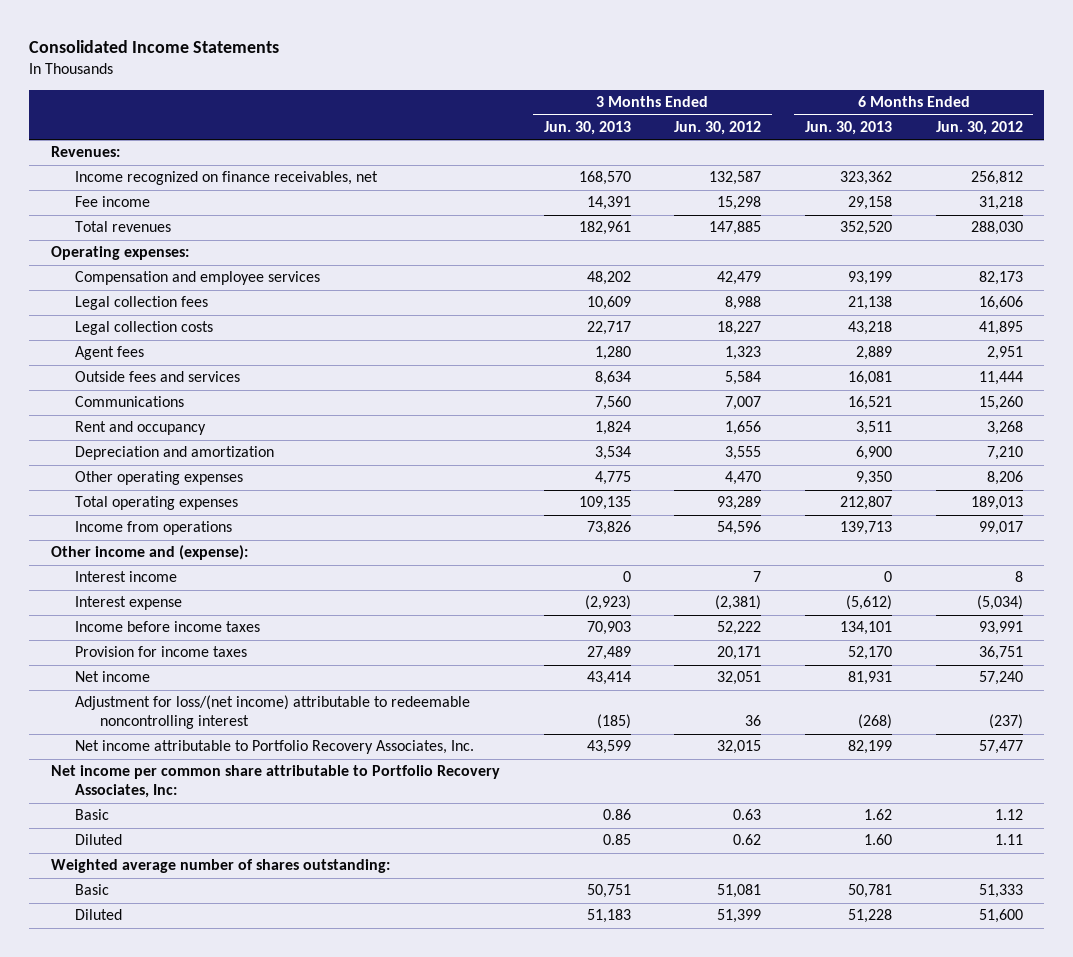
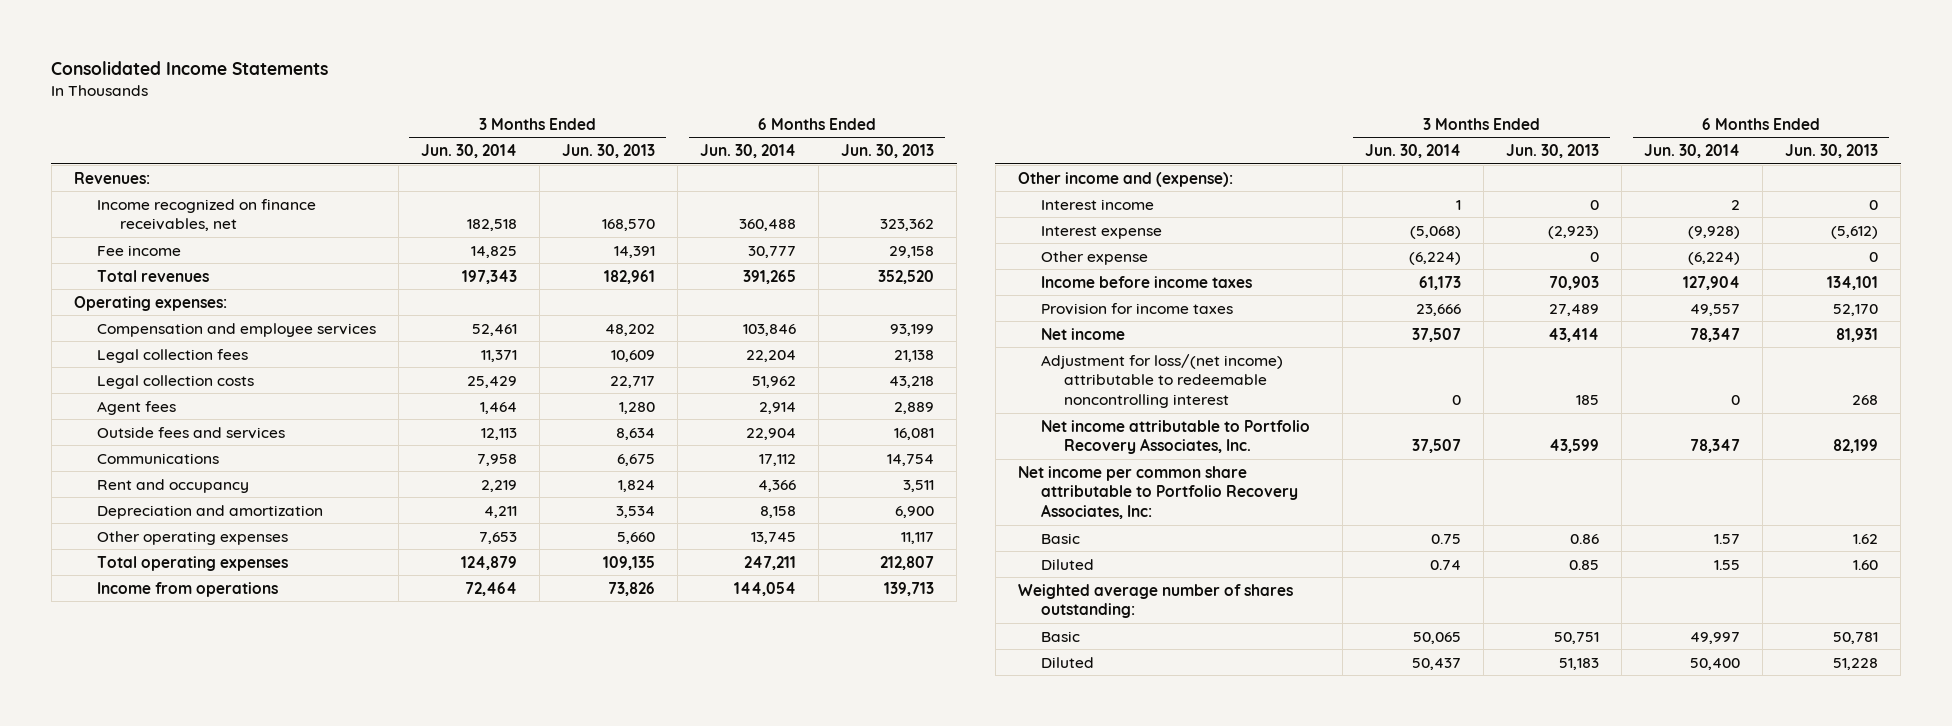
- | 3 Months Ended Jun. 30, 2013 | 3 Months Ended Jun. 30, 2012 | 6 Months Ended Jun. 30, 2013 | 6 Months Ended Jun. 30, 2012
+ | 3 Months Ended Jun. 30, 2014 | 3 Months Ended Jun. 30, 2013 | 6 Months Ended Jun. 30, 2014 | 6 Months Ended Jun. 30, 2013
- Communications | 7,560 | 7,007 | 16,521 | 15,260
+ Communications | 7,958 | 6,675 | 17,112 | 14,754
- Other operating expenses | 4,775 | 4,470 | 9,350 | 8,206
+ Other operating expenses | 7,653 | 5,660 | 13,745 | 11,117
+ Other expense | (6,224) | 0 | (6,224) | 0
- Adjustment for loss/(net income) attributable to redeemable noncontrolling interest | (185) | 36 | (268) | (237)
+ Adjustment for loss/(net income) attributable to redeemable noncontrolling interest | 0 | 185 | 0 | 268

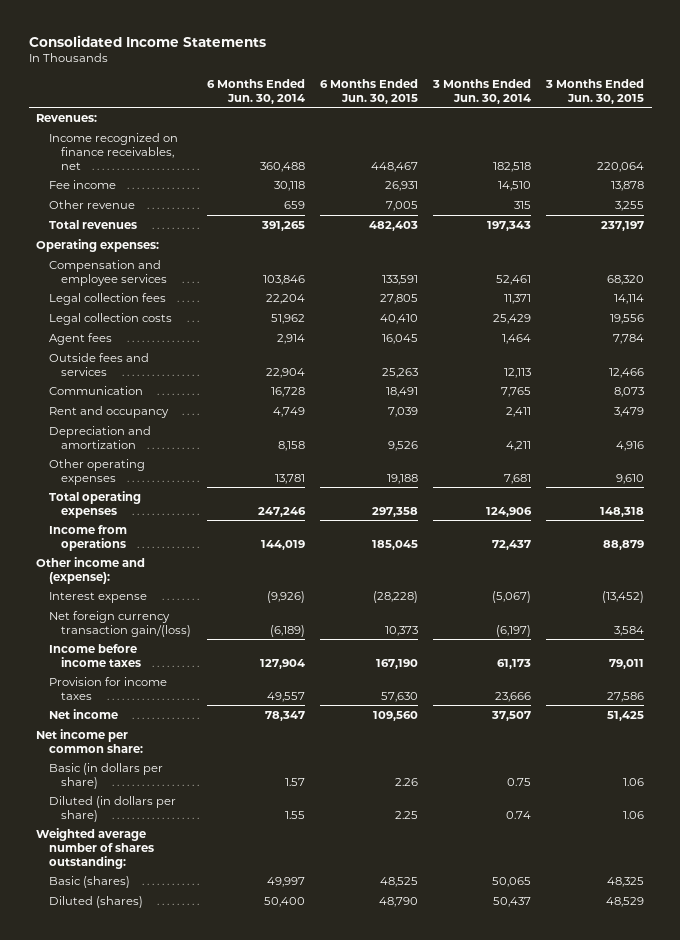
- | 3 Months Ended Jun. 30, 2014 | 3 Months Ended Jun. 30, 2013 | 6 Months Ended Jun. 30, 2014 | 6 Months Ended Jun. 30, 2013
+ | 6 Months Ended Jun. 30, 2014 | 6 Months Ended Jun. 30, 2015 | 3 Months Ended Jun. 30, 2014 | 3 Months Ended Jun. 30, 2015
- Fee income | 14,825 | 14,391 | 30,777 | 29,158
+ Fee income | 30,118 | 26,931 | 14,510 | 13,878
+ Other revenue | 659 | 7,005 | 315 | 3,255
- Communications | 7,958 | 6,675 | 17,112 | 14,754
- Rent and occupancy | 2,219 | 1,824 | 4,366 | 3,511
+ Communication | 16,728 | 18,491 | 7,765 | 8,073
+ Rent and occupancy | 4,749 | 7,039 | 2,411 | 3,479
- Other operating expenses | 7,653 | 5,660 | 13,745 | 11,117
- Total operating expenses | 124,879 | 109,135 | 247,211 | 212,807
- Income from operations | 72,464 | 73,826 | 144,054 | 139,713
+ Other operating expenses | 13,781 | 19,188 | 7,681 | 9,610
+ Total operating expenses | 247,246 | 297,358 | 124,906 | 148,318
+ Income from operations | 144,019 | 185,045 | 72,437 | 88,879
- Interest income | 1 | 0 | 2 | 0
- Interest expense | (5,068) | (2,923) | (9,928) | (5,612)
- Other expense | (6,224) | 0 | (6,224) | 0
+ Interest expense | (9,926) | (28,228) | (5,067) | (13,452)
+ Net foreign currency transaction gain/(loss) | (6,189) | 10,373 | (6,197) | 3,584
- Adjustment for loss/(net income) attributable to redeemable noncontrolling interest | 0 | 185 | 0 | 268
- Net income attributable to Portfolio Recovery Associates, Inc. | 37,507 | 43,599 | 78,347 | 82,199
- Net income per common share attributable to Portfolio Recovery Associates, Inc:
- Basic | 0.75 | 0.86 | 1.57 | 1.62
- Diluted | 0.74 | 0.85 | 1.55 | 1.60
+ Net income per common share:
+ Basic (in dollars per share) | 1.57 | 2.26 | 0.75 | 1.06
+ Diluted (in dollars per share) | 1.55 | 2.25 | 0.74 | 1.06
- Basic | 50,065 | 50,751 | 49,997 | 50,781
- Diluted | 50,437 | 51,183 | 50,400 | 51,228
+ Basic (shares) | 49,997 | 48,525 | 50,065 | 48,325
+ Diluted (shares) | 50,400 | 48,790 | 50,437 | 48,529

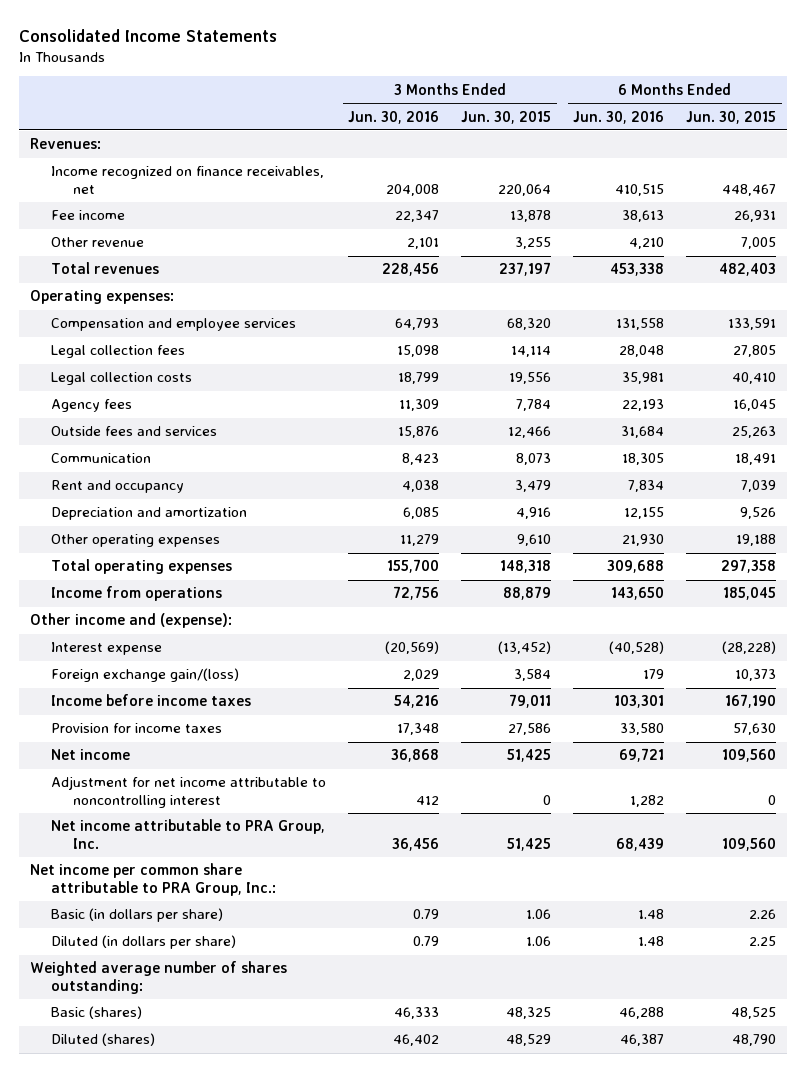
- | 6 Months Ended Jun. 30, 2014 | 6 Months Ended Jun. 30, 2015 | 3 Months Ended Jun. 30, 2014 | 3 Months Ended Jun. 30, 2015
+ | 3 Months Ended Jun. 30, 2016 | 3 Months Ended Jun. 30, 2015 | 6 Months Ended Jun. 30, 2016 | 6 Months Ended Jun. 30, 2015
- Agent fees | 2,914 | 16,045 | 1,464 | 7,784
+ Agency fees | 11,309 | 7,784 | 22,193 | 16,045
- Net foreign currency transaction gain/(loss) | (6,189) | 10,373 | (6,197) | 3,584
+ Foreign exchange gain/(loss) | 2,029 | 3,584 | 179 | 10,373
- Net income per common share:
+ Adjustment for net income attributable to noncontrolling interest | 412 | 0 | 1,282 | 0
+ Net income attributable to PRA Group, Inc. | 36,456 | 51,425 | 68,439 | 109,560
+ Net income per common share attributable to PRA Group, Inc.:

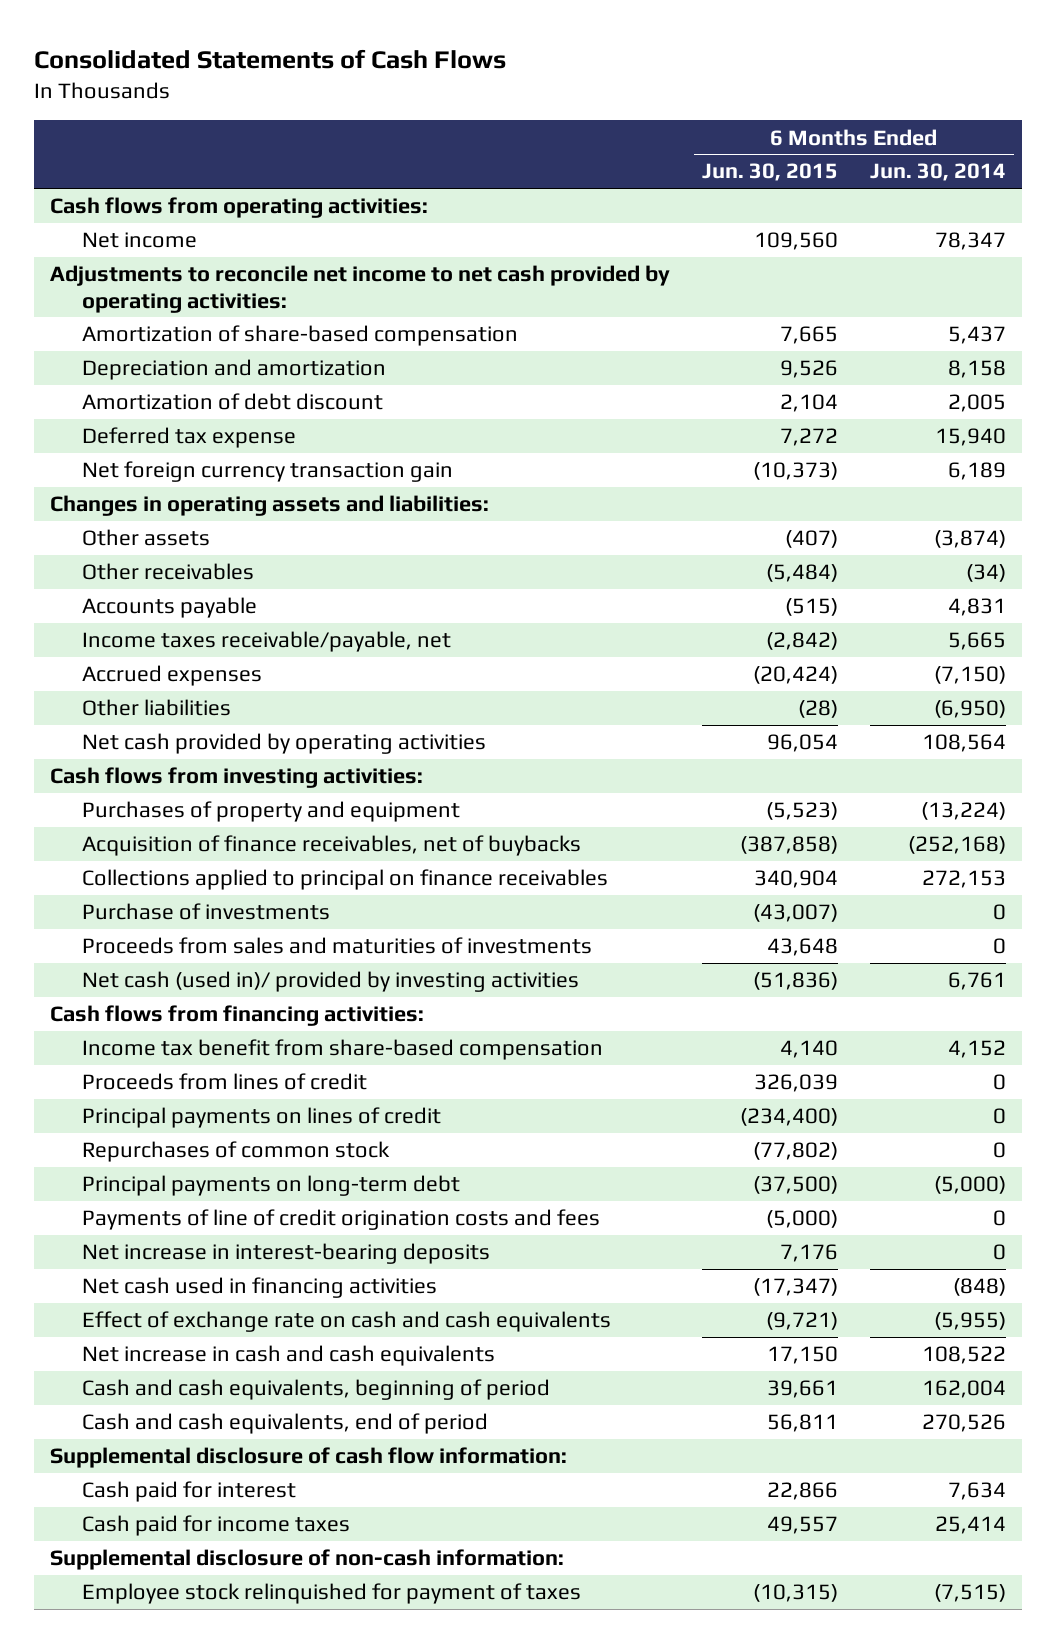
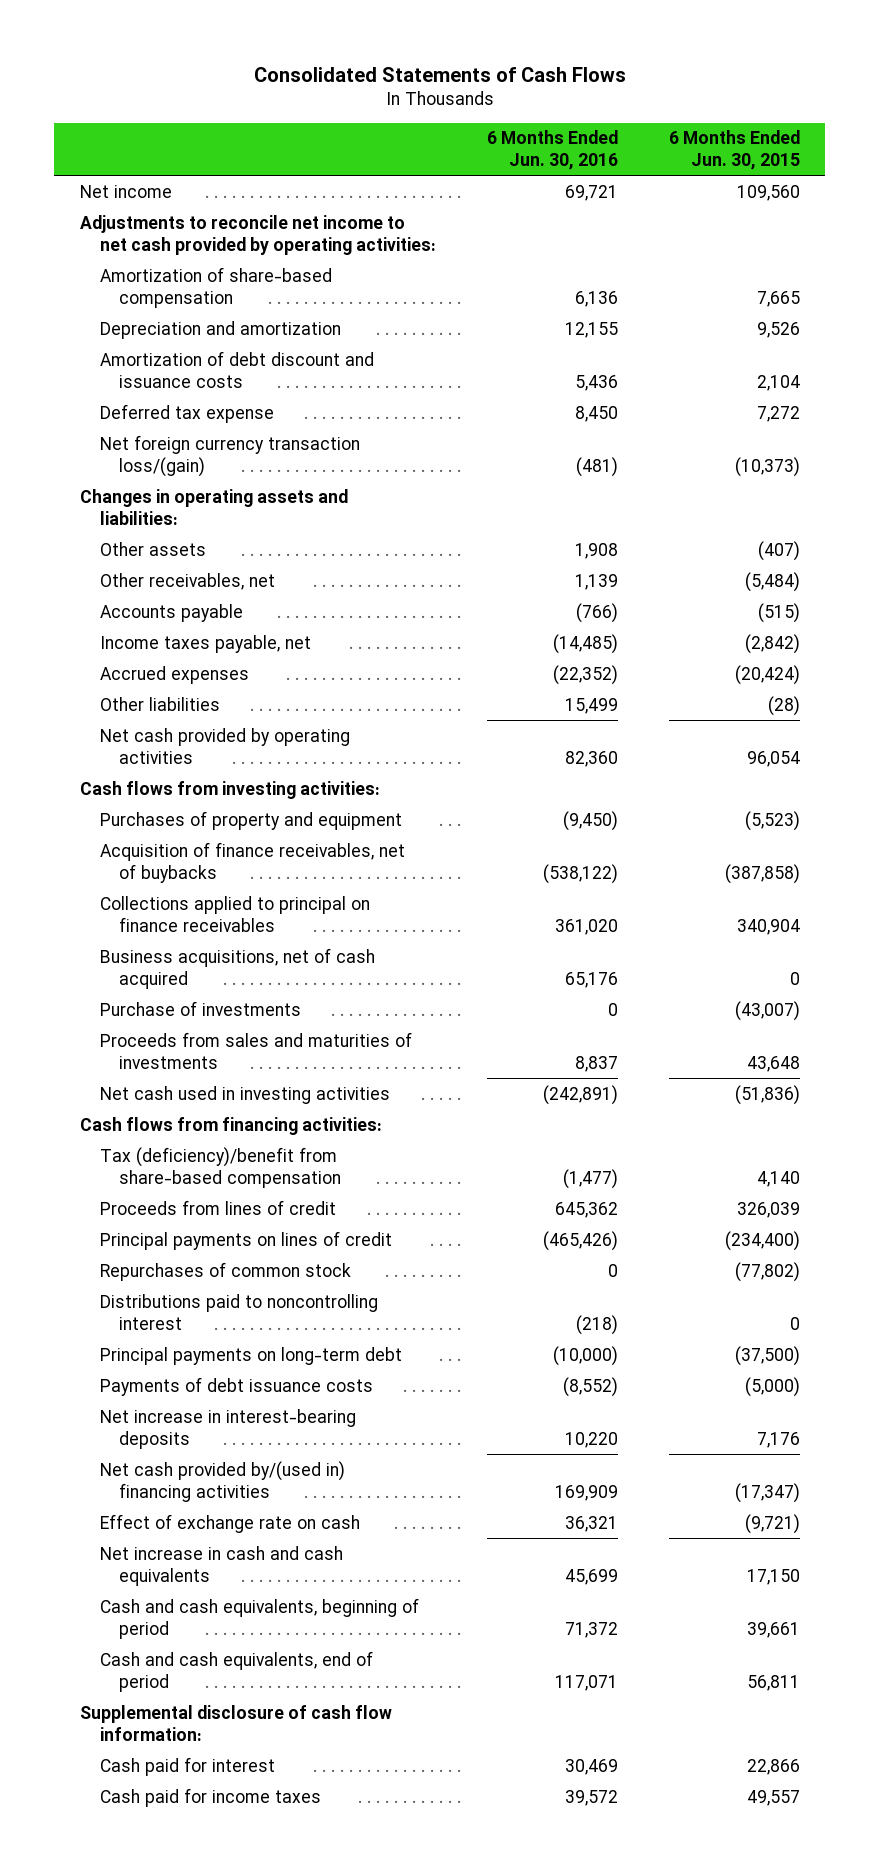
- | 6 Months Ended Jun. 30, 2015 | 6 Months Ended Jun. 30, 2014
+ | 6 Months Ended Jun. 30, 2016 | 6 Months Ended Jun. 30, 2015
- Cash flows from operating activities:
- Amortization of debt discount | 2,104 | 2,005
+ Amortization of debt discount and issuance costs | 5,436 | 2,104
- Net foreign currency transaction gain | (10,373) | 6,189
+ Net foreign currency transaction loss/(gain) | (481) | (10,373)
- Other receivables | (5,484) | (34)
+ Other receivables, net | 1,139 | (5,484)
- Income taxes receivable/payable, net | (2,842) | 5,665
+ Income taxes payable, net | (14,485) | (2,842)
+ Business acquisitions, net of cash acquired | 65,176 | 0
- Net cash (used in)/ provided by investing activities | (51,836) | 6,761
+ Net cash used in investing activities | (242,891) | (51,836)
- Income tax benefit from share-based compensation | 4,140 | 4,152
+ Tax (deficiency)/benefit from share-based compensation | (1,477) | 4,140
+ Distributions paid to noncontrolling interest | (218) | 0
- Payments of line of credit origination costs and fees | (5,000) | 0
+ Payments of debt issuance costs | (8,552) | (5,000)
- Net cash used in financing activities | (17,347) | (848)
- Effect of exchange rate on cash and cash equivalents | (9,721) | (5,955)
+ Net cash provided by/(used in) financing activities | 169,909 | (17,347)
+ Effect of exchange rate on cash | 36,321 | (9,721)
- Supplemental disclosure of non-cash information:
- Employee stock relinquished for payment of taxes | (10,315) | (7,515)

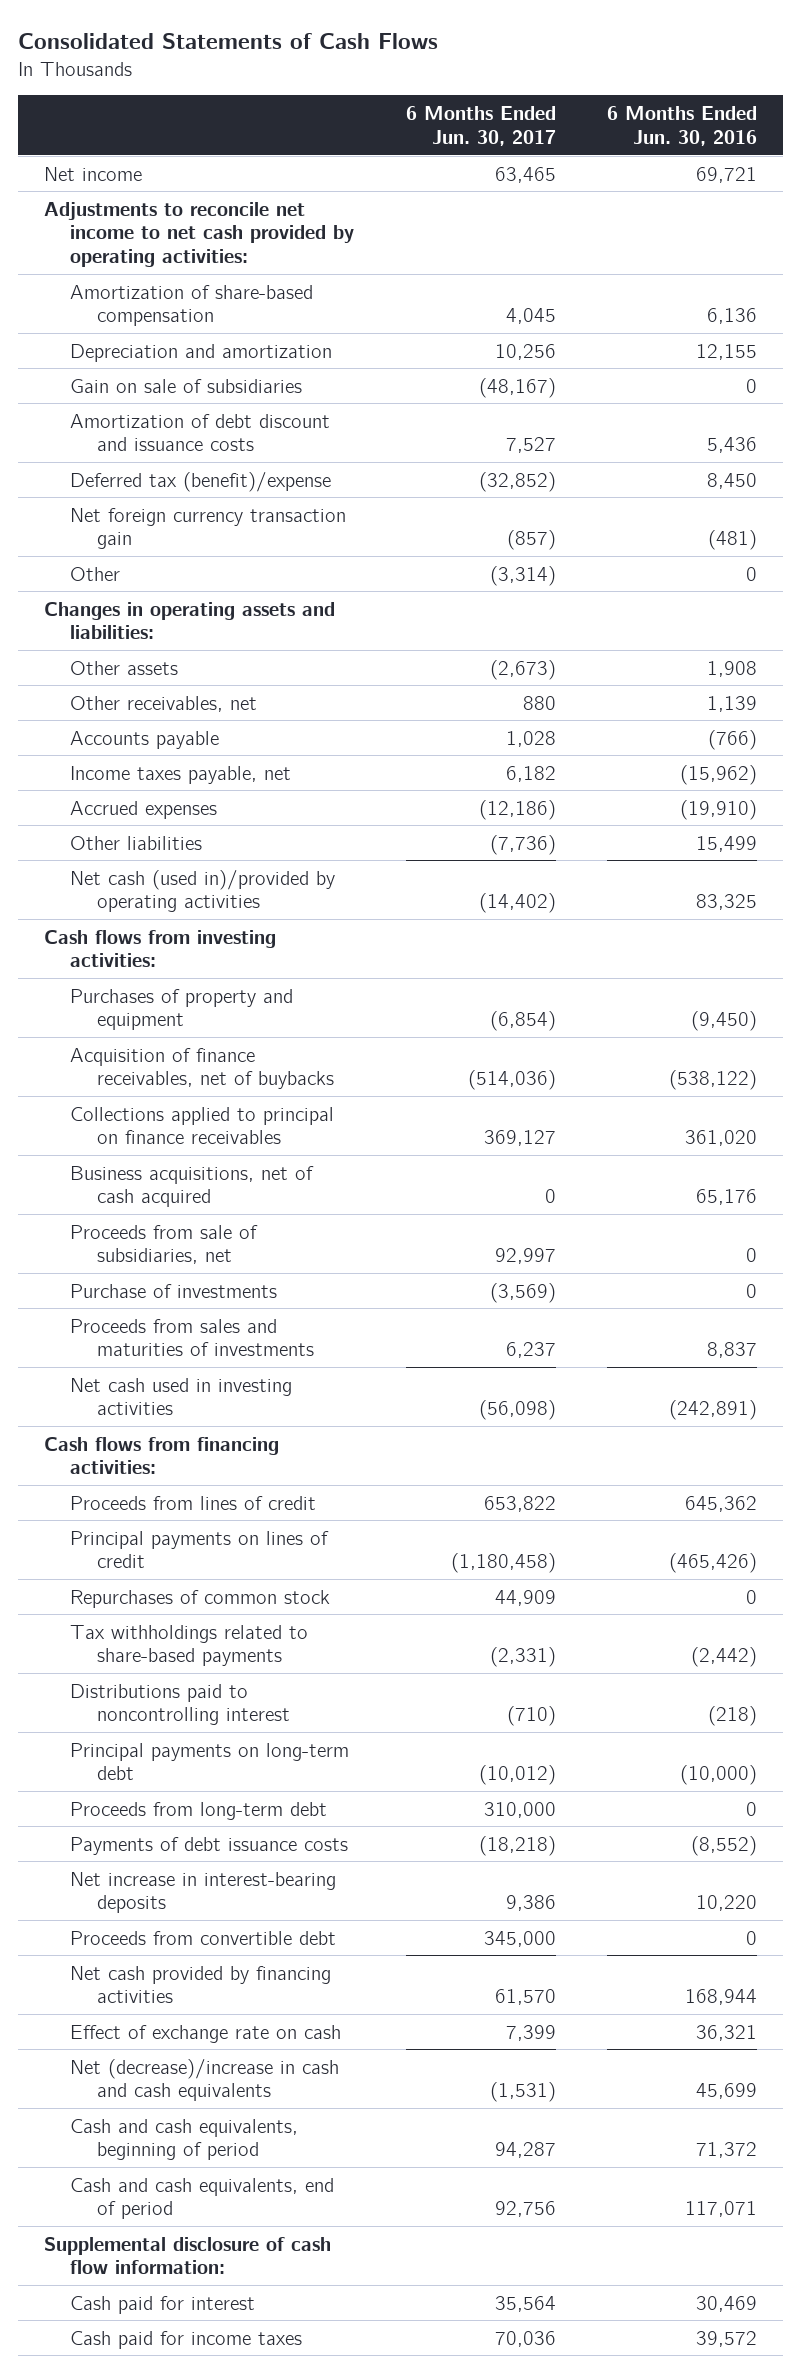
- | 6 Months Ended Jun. 30, 2016 | 6 Months Ended Jun. 30, 2015
+ | 6 Months Ended Jun. 30, 2017 | 6 Months Ended Jun. 30, 2016
+ Gain on sale of subsidiaries | (48,167) | 0
- Deferred tax expense | 8,450 | 7,272
- Net foreign currency transaction loss/(gain) | (481) | (10,373)
+ Deferred tax (benefit)/expense | (32,852) | 8,450
+ Net foreign currency transaction gain | (857) | (481)
+ Other | (3,314) | 0
- Income taxes payable, net | (14,485) | (2,842)
- Accrued expenses | (22,352) | (20,424)
+ Income taxes payable, net | 6,182 | (15,962)
+ Accrued expenses | (12,186) | (19,910)
- Net cash provided by operating activities | 82,360 | 96,054
+ Net cash (used in)/provided by operating activities | (14,402) | 83,325
+ Proceeds from sale of subsidiaries, net | 92,997 | 0
- Tax (deficiency)/benefit from share-based compensation | (1,477) | 4,140
+ Tax withholdings related to share-based payments | (2,331) | (2,442)
+ Proceeds from long-term debt | 310,000 | 0
- Net cash provided by/(used in) financing activities | 169,909 | (17,347)
+ Proceeds from convertible debt | 345,000 | 0
+ Net cash provided by financing activities | 61,570 | 168,944
- Net increase in cash and cash equivalents | 45,699 | 17,150
+ Net (decrease)/increase in cash and cash equivalents | (1,531) | 45,699

